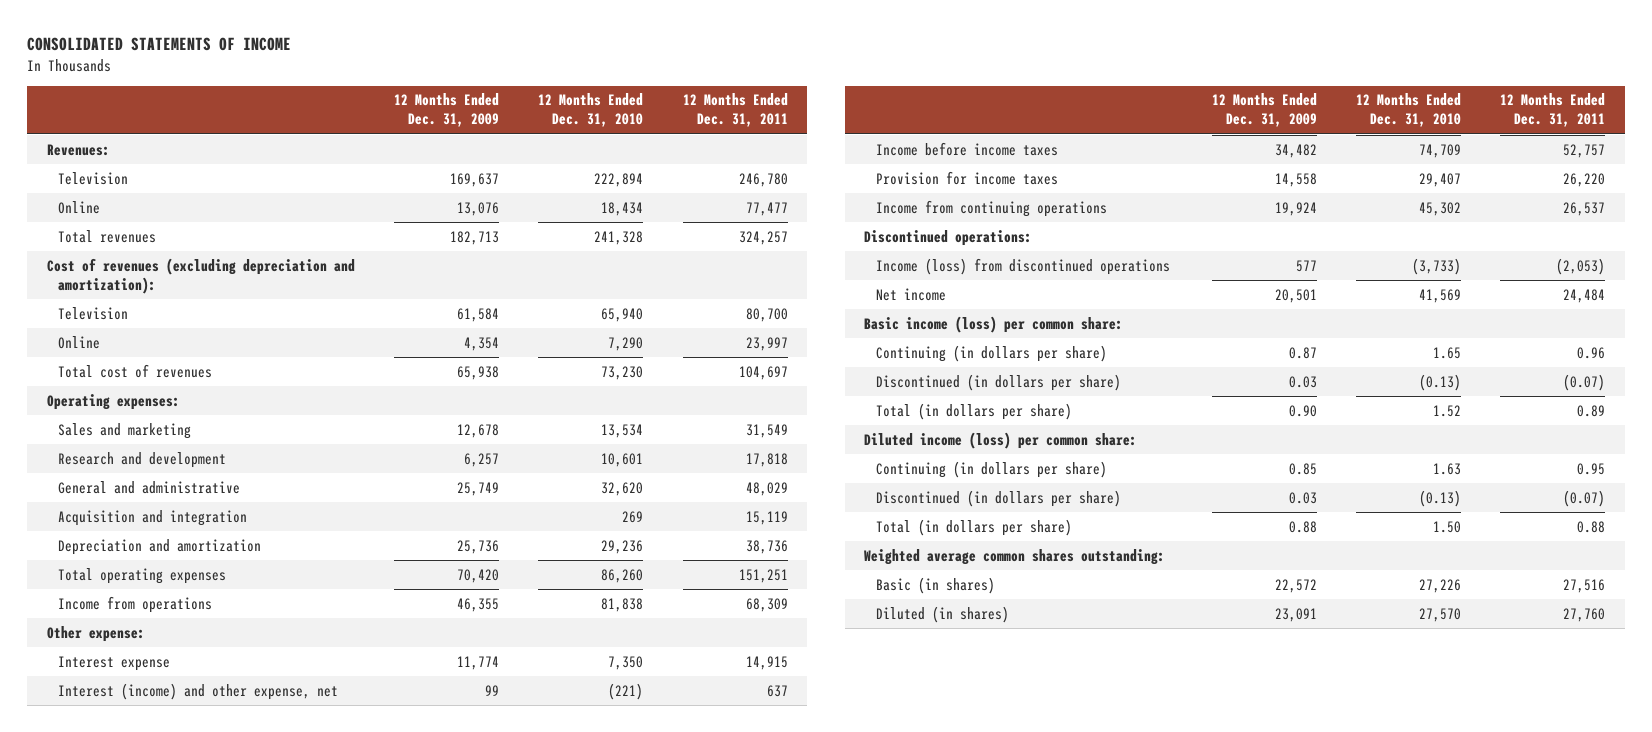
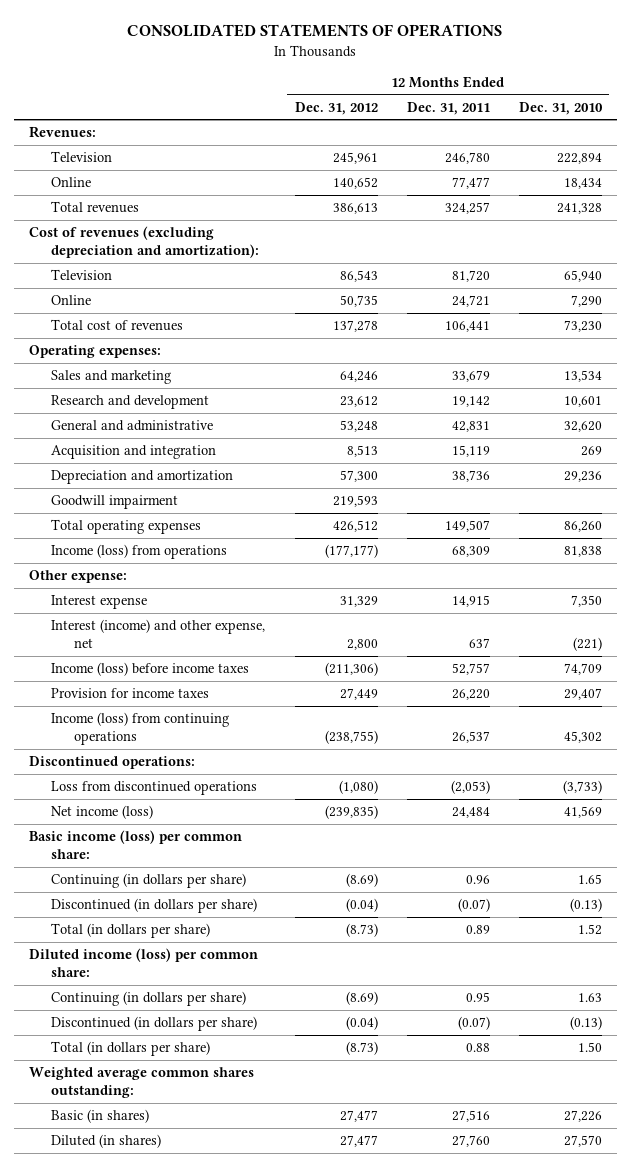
- CONSOLIDATED STATEMENTS OF INCOME
+ CONSOLIDATED STATEMENTS OF OPERATIONS
- | 12 Months Ended Dec. 31, 2009 | 12 Months Ended Dec. 31, 2010 | 12 Months Ended Dec. 31, 2011
+ | 12 Months Ended Dec. 31, 2012 | 12 Months Ended Dec. 31, 2011 | 12 Months Ended Dec. 31, 2010
- Television | 61,584 | 65,940 | 80,700
- Online | 4,354 | 7,290 | 23,997
- Total cost of revenues | 65,938 | 73,230 | 104,697
+ Television | 86,543 | 81,720 | 65,940
+ Online | 50,735 | 24,721 | 7,290
+ Total cost of revenues | 137,278 | 106,441 | 73,230
- Sales and marketing | 12,678 | 13,534 | 31,549
- Research and development | 6,257 | 10,601 | 17,818
- General and administrative | 25,749 | 32,620 | 48,029
+ Sales and marketing | 64,246 | 33,679 | 13,534
+ Research and development | 23,612 | 19,142 | 10,601
+ General and administrative | 53,248 | 42,831 | 32,620
- Total operating expenses | 70,420 | 86,260 | 151,251
- Income from operations | 46,355 | 81,838 | 68,309
+ Goodwill impairment | 219,593 | |
+ Total operating expenses | 426,512 | 149,507 | 86,260
+ Income (loss) from operations | (177,177) | 68,309 | 81,838
- Income before income taxes | 34,482 | 74,709 | 52,757
+ Income (loss) before income taxes | (211,306) | 52,757 | 74,709
- Income from continuing operations | 19,924 | 45,302 | 26,537
+ Income (loss) from continuing operations | (238,755) | 26,537 | 45,302
- Income (loss) from discontinued operations | 577 | (3,733) | (2,053)
- Net income | 20,501 | 41,569 | 24,484
+ Loss from discontinued operations | (1,080) | (2,053) | (3,733)
+ Net income (loss) | (239,835) | 24,484 | 41,569

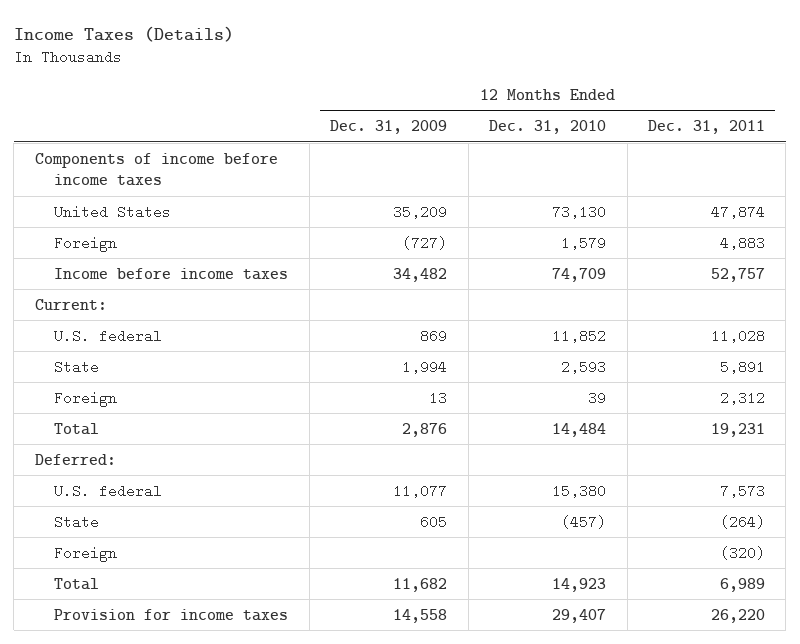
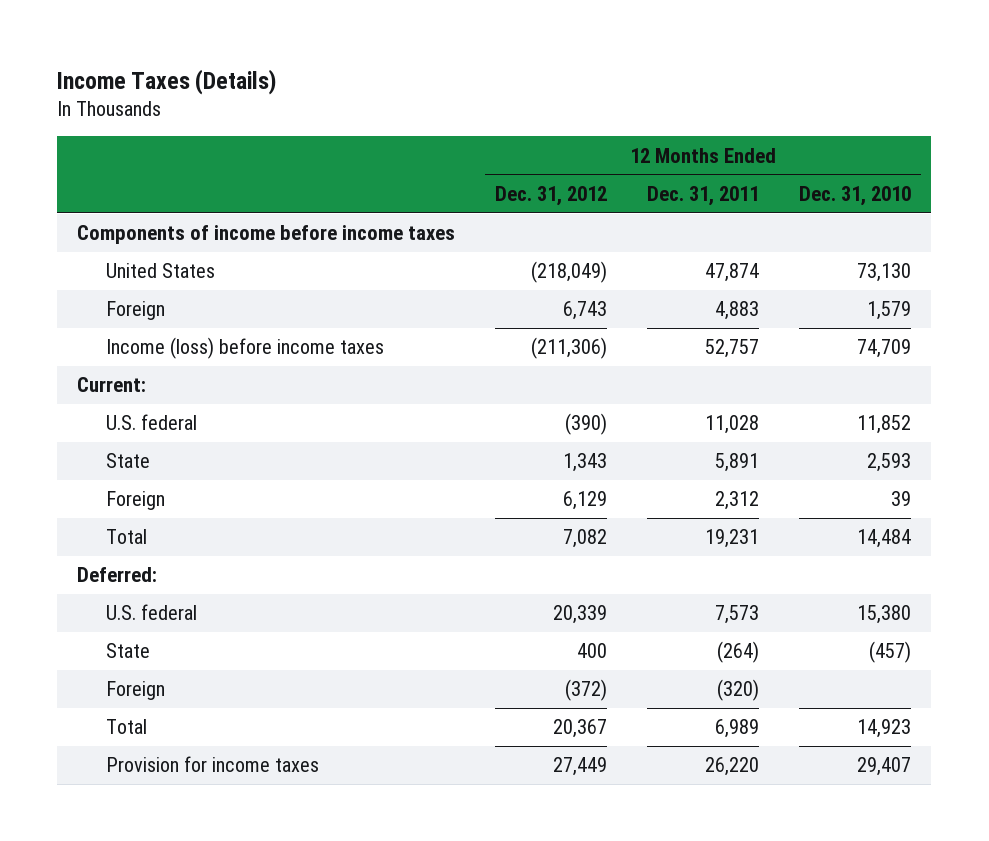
- | 12 Months Ended Dec. 31, 2009 | 12 Months Ended Dec. 31, 2010 | 12 Months Ended Dec. 31, 2011
+ | 12 Months Ended Dec. 31, 2012 | 12 Months Ended Dec. 31, 2011 | 12 Months Ended Dec. 31, 2010
- Income before income taxes | 34,482 | 74,709 | 52,757
+ Income (loss) before income taxes | (211,306) | 52,757 | 74,709

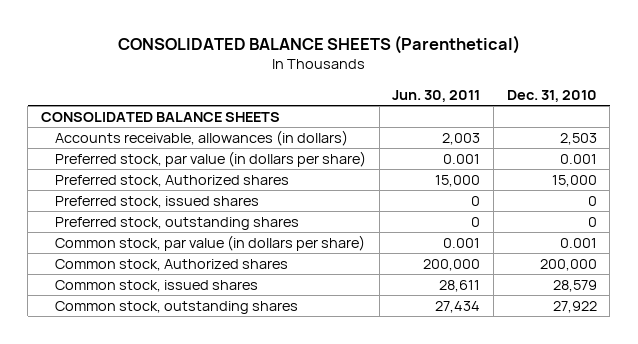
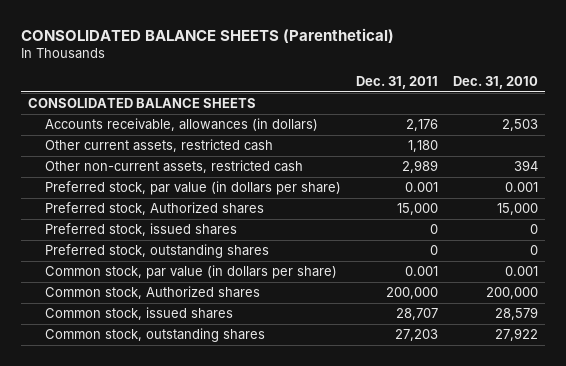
- | Jun. 30, 2011 | Dec. 31, 2010
+ | Dec. 31, 2011 | Dec. 31, 2010
+ Other current assets, restricted cash | 1,180 |
+ Other non-current assets, restricted cash | 2,989 | 394

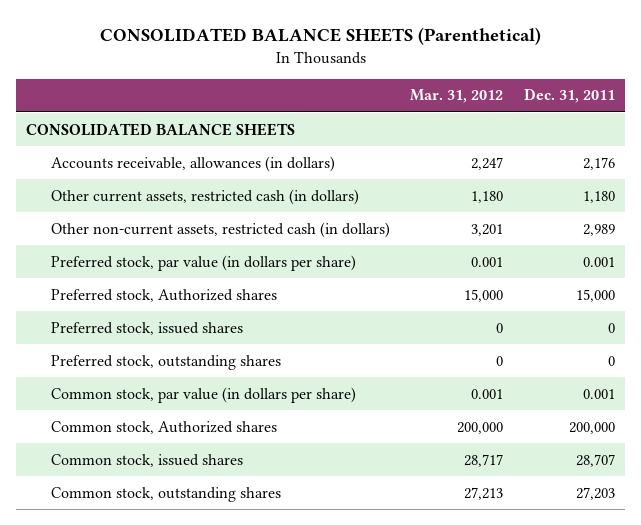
- | Dec. 31, 2011 | Dec. 31, 2010
+ | Mar. 31, 2012 | Dec. 31, 2011
- Other current assets, restricted cash | 1,180 |
- Other non-current assets, restricted cash | 2,989 | 394
+ Other current assets, restricted cash (in dollars) | 1,180 | 1,180
+ Other non-current assets, restricted cash (in dollars) | 3,201 | 2,989

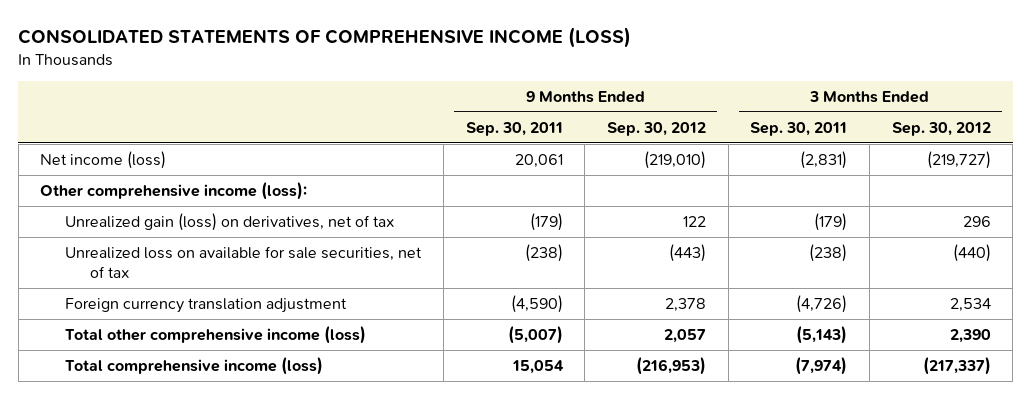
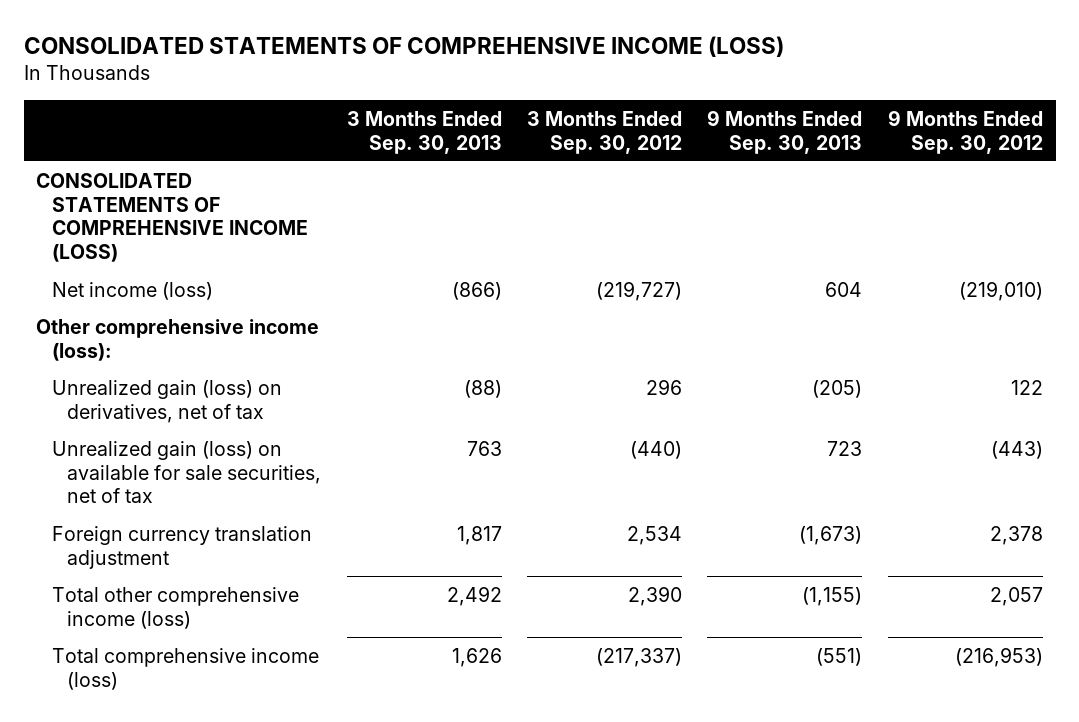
- | 9 Months Ended Sep. 30, 2011 | 9 Months Ended Sep. 30, 2012 | 3 Months Ended Sep. 30, 2011 | 3 Months Ended Sep. 30, 2012
+ | 3 Months Ended Sep. 30, 2013 | 3 Months Ended Sep. 30, 2012 | 9 Months Ended Sep. 30, 2013 | 9 Months Ended Sep. 30, 2012
+ CONSOLIDATED STATEMENTS OF COMPREHENSIVE INCOME (LOSS)
- Unrealized loss on available for sale securities, net of tax | (238) | (443) | (238) | (440)
+ Unrealized gain (loss) on available for sale securities, net of tax | 763 | (440) | 723 | (443)

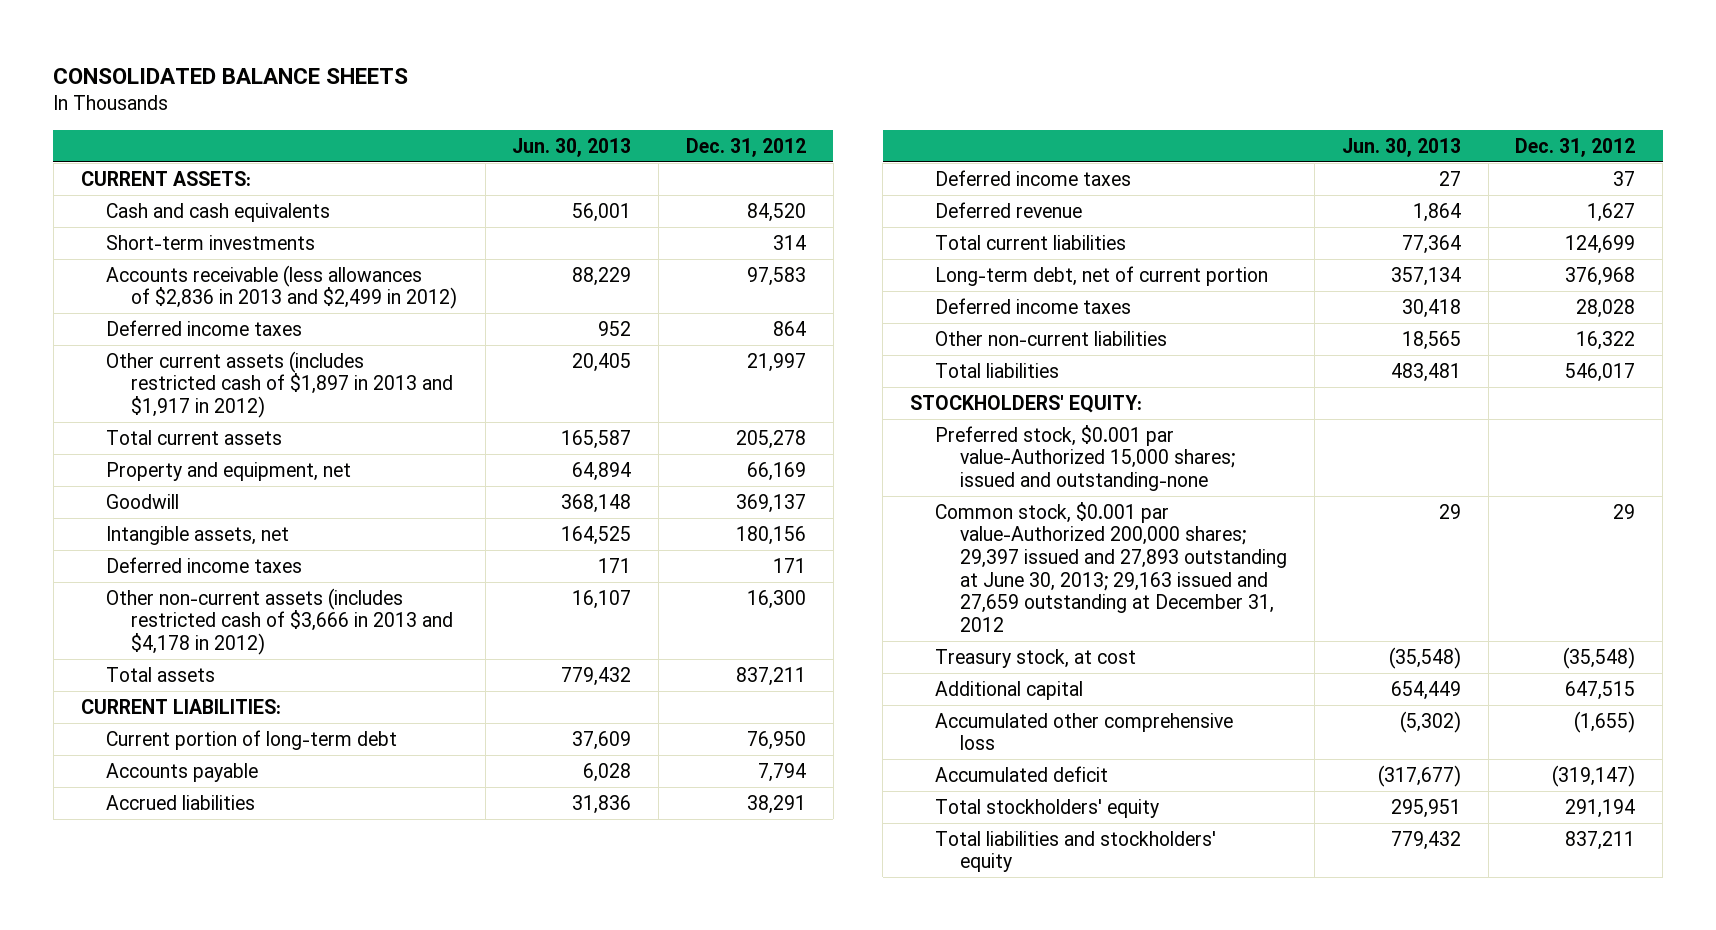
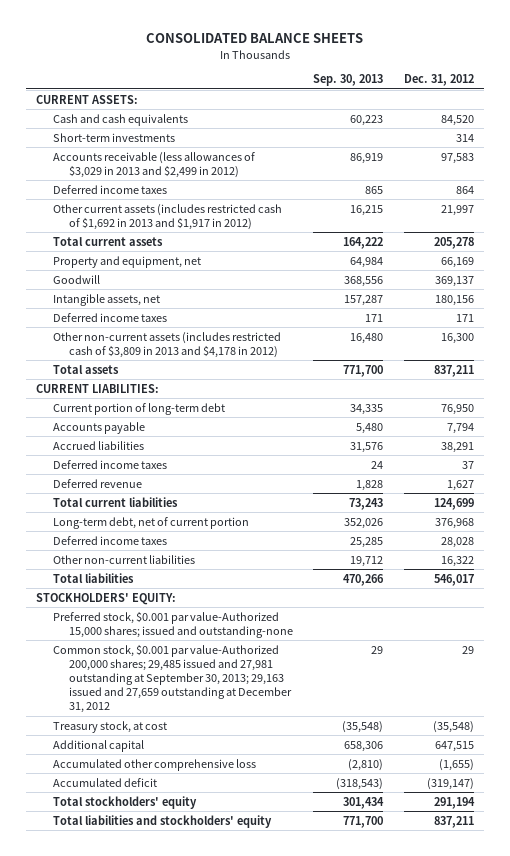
- | Jun. 30, 2013 | Dec. 31, 2012
+ | Sep. 30, 2013 | Dec. 31, 2012
- Accounts receivable (less allowances of $2,836 in 2013 and $2,499 in 2012) | 88,229 | 97,583
+ Accounts receivable (less allowances of $3,029 in 2013 and $2,499 in 2012) | 86,919 | 97,583
- Other current assets (includes restricted cash of $1,897 in 2013 and $1,917 in 2012) | 20,405 | 21,997
+ Other current assets (includes restricted cash of $1,692 in 2013 and $1,917 in 2012) | 16,215 | 21,997
- Other non-current assets (includes restricted cash of $3,666 in 2013 and $4,178 in 2012) | 16,107 | 16,300
+ Other non-current assets (includes restricted cash of $3,809 in 2013 and $4,178 in 2012) | 16,480 | 16,300
- Common stock, $0.001 par value-Authorized 200,000 shares; 29,397 issued and 27,893 outstanding at June 30, 2013; 29,163 issued and 27,659 outstanding at December 31, 2012 | 29 | 29
+ Common stock, $0.001 par value-Authorized 200,000 shares; 29,485 issued and 27,981 outstanding at September 30, 2013; 29,163 issued and 27,659 outstanding at December 31, 2012 | 29 | 29

